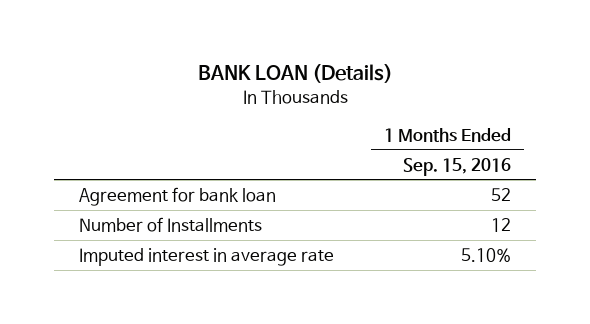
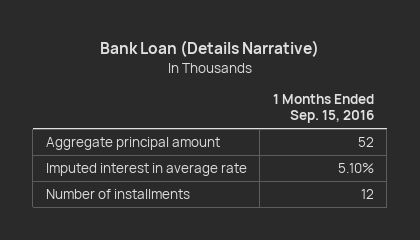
- BANK LOAN (Details)
+ Bank Loan (Details Narrative)
- Agreement for bank loan | 52
- Number of Installments | 12
+ Aggregate principal amount | 52
+ Number of installments | 12

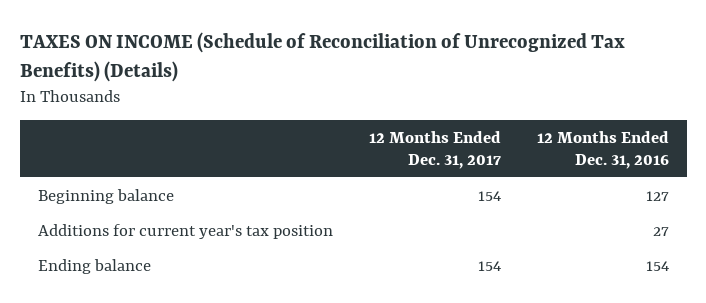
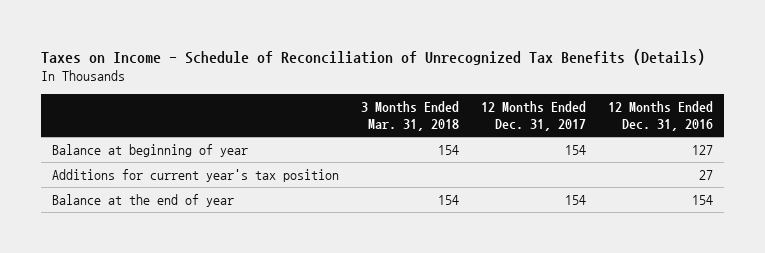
- TAXES ON INCOME (Schedule of Reconciliation of Unrecognized Tax Benefits) (Details)
+ Taxes on Income - Schedule of Reconciliation of Unrecognized Tax Benefits (Details)
- | 12 Months Ended Dec. 31, 2017 | 12 Months Ended Dec. 31, 2016
+ | 3 Months Ended Mar. 31, 2018 | 12 Months Ended Dec. 31, 2017 | 12 Months Ended Dec. 31, 2016
- Beginning balance | 154 | 127
+ Balance at beginning of year | 154 | 154 | 127
- Ending balance | 154 | 154
+ Balance at the end of year | 154 | 154 | 154

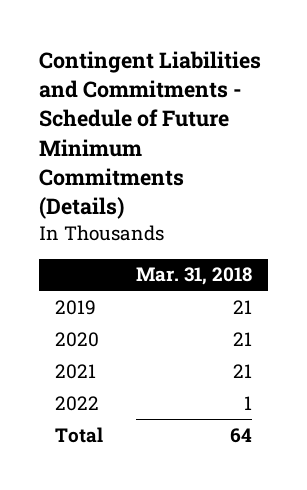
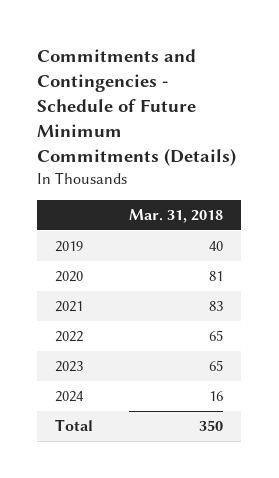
- Contingent Liabilities and Commitments - Schedule of Future Minimum Commitments (Details)
+ Commitments and Contingencies - Schedule of Future Minimum Commitments (Details)
- 2019 | 21
- 2020 | 21
- 2021 | 21
- 2022 | 1
- Total | 64
+ 2019 | 40
+ 2020 | 81
+ 2021 | 83
+ 2022 | 65
+ 2023 | 65
+ 2024 | 16
+ Total | 350

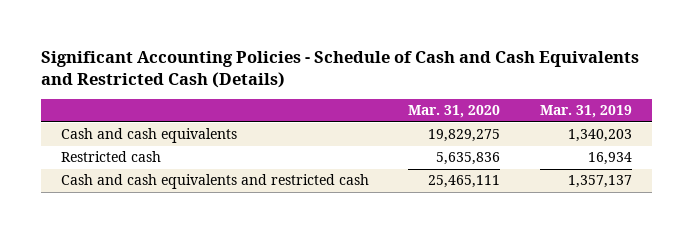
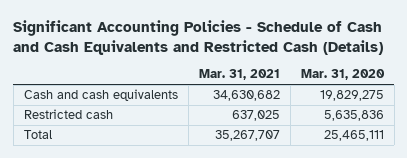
- | Mar. 31, 2020 | Mar. 31, 2019
+ | Mar. 31, 2021 | Mar. 31, 2020
- Cash and cash equivalents and restricted cash | 25,465,111 | 1,357,137
+ Total | 35,267,707 | 25,465,111

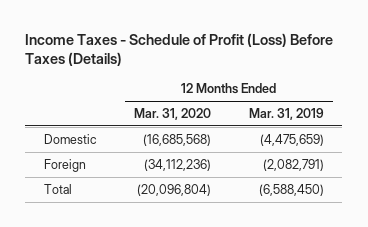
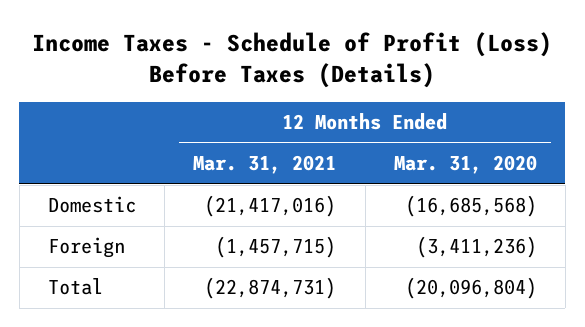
- | 12 Months Ended Mar. 31, 2020 | 12 Months Ended Mar. 31, 2019
+ | 12 Months Ended Mar. 31, 2021 | 12 Months Ended Mar. 31, 2020
- Foreign | (34,112,236) | (2,082,791)
+ Foreign | (1,457,715) | (3,411,236)

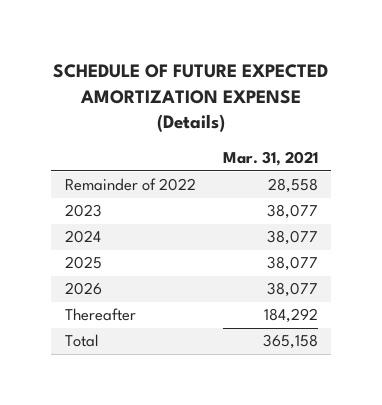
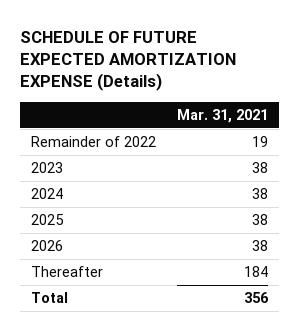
- Remainder of 2022 | 28,558
- 2023 | 38,077
- 2024 | 38,077
- 2025 | 38,077
- 2026 | 38,077
- Thereafter | 184,292
- Total | 365,158
+ Remainder of 2022 | 19
+ 2023 | 38
+ 2024 | 38
+ 2025 | 38
+ 2026 | 38
+ Thereafter | 184
+ Total | 356

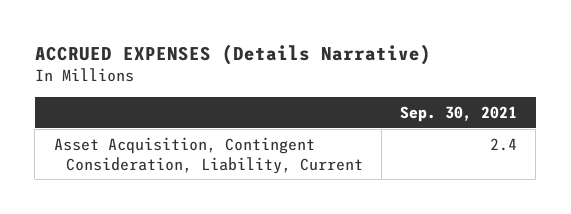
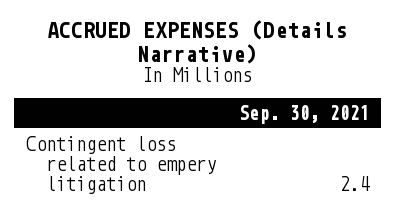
- Asset Acquisition, Contingent Consideration, Liability, Current | 2.4
+ Contingent loss related to empery litigation | 2.4

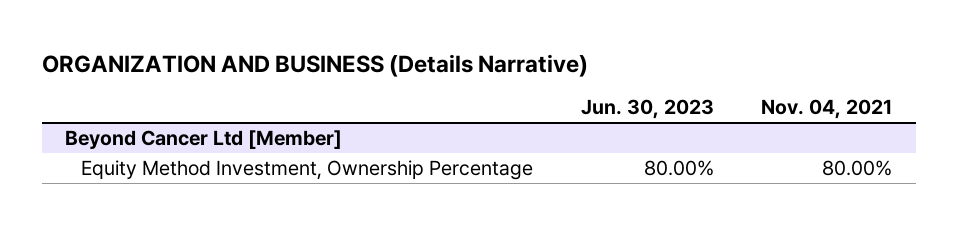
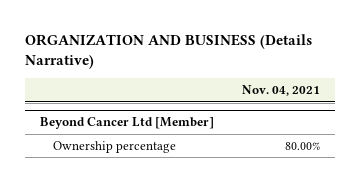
- | Jun. 30, 2023 | Nov. 04, 2021
+ | Nov. 04, 2021
@ Beyond Cancer Ltd [Member]
- Equity Method Investment, Ownership Percentage | 80.00% | 80.00%
+ Ownership percentage | 80.00%

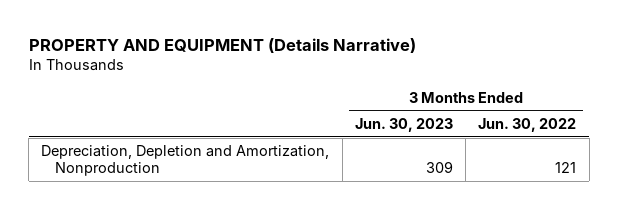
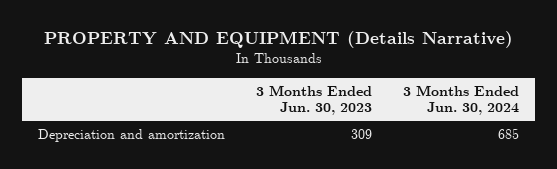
- | 3 Months Ended Jun. 30, 2023 | 3 Months Ended Jun. 30, 2022
+ | 3 Months Ended Jun. 30, 2023 | 3 Months Ended Jun. 30, 2024
- Depreciation, Depletion and Amortization, Nonproduction | 309 | 121
+ Depreciation and amortization | 309 | 685

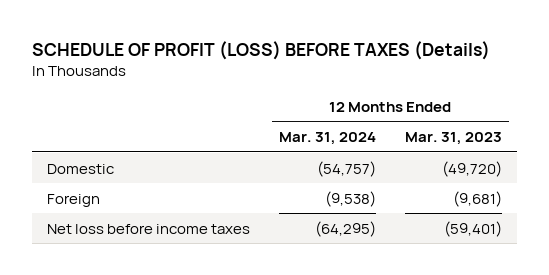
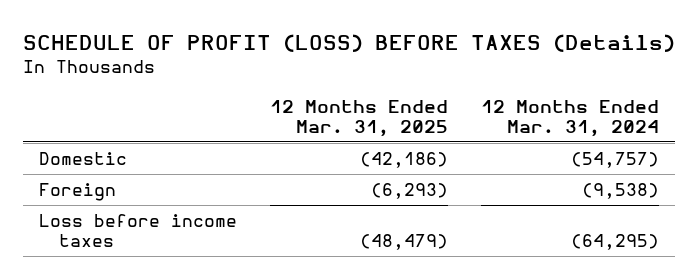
- | 12 Months Ended Mar. 31, 2024 | 12 Months Ended Mar. 31, 2023
+ | 12 Months Ended Mar. 31, 2025 | 12 Months Ended Mar. 31, 2024
- Net loss before income taxes | (64,295) | (59,401)
+ Loss before income taxes | (48,479) | (64,295)

